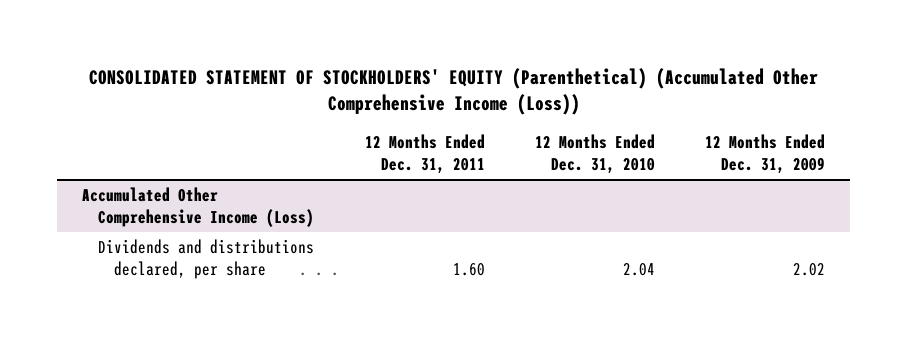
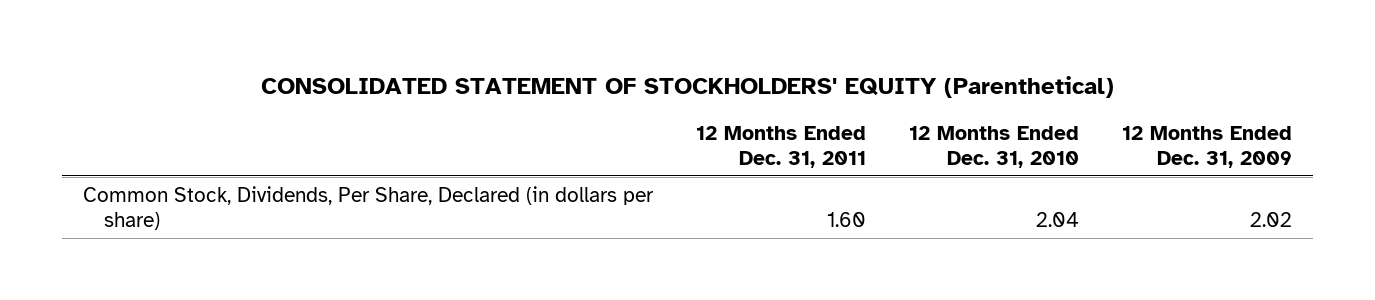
- CONSOLIDATED STATEMENT OF STOCKHOLDERS' EQUITY (Parenthetical) (Accumulated Other Comprehensive Income (Loss))
+ CONSOLIDATED STATEMENT OF STOCKHOLDERS' EQUITY (Parenthetical)
- Accumulated Other Comprehensive Income (Loss)
- Dividends and distributions declared, per share | 1.60 | 2.04 | 2.02
+ Common Stock, Dividends, Per Share, Declared (in dollars per share) | 1.60 | 2.04 | 2.02

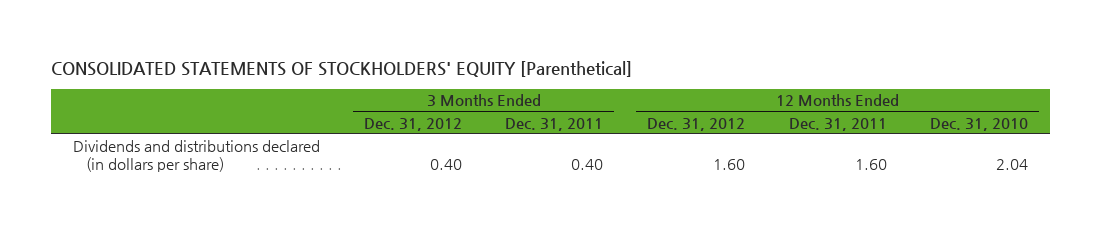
- CONSOLIDATED STATEMENT OF STOCKHOLDERS' EQUITY (Parenthetical)
+ CONSOLIDATED STATEMENTS OF STOCKHOLDERS' EQUITY [Parenthetical]
- | 12 Months Ended Dec. 31, 2011 | 12 Months Ended Dec. 31, 2010 | 12 Months Ended Dec. 31, 2009
+ | 3 Months Ended Dec. 31, 2012 | 3 Months Ended Dec. 31, 2011 | 12 Months Ended Dec. 31, 2012 | 12 Months Ended Dec. 31, 2011 | 12 Months Ended Dec. 31, 2010
- Common Stock, Dividends, Per Share, Declared (in dollars per share) | 1.60 | 2.04 | 2.02
+ Dividends and distributions declared (in dollars per share) | 0.40 | 0.40 | 1.60 | 1.60 | 2.04

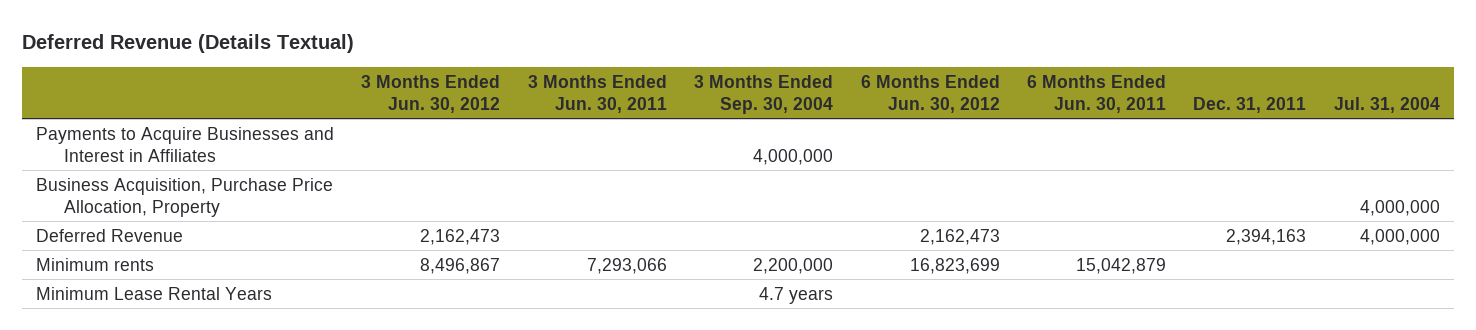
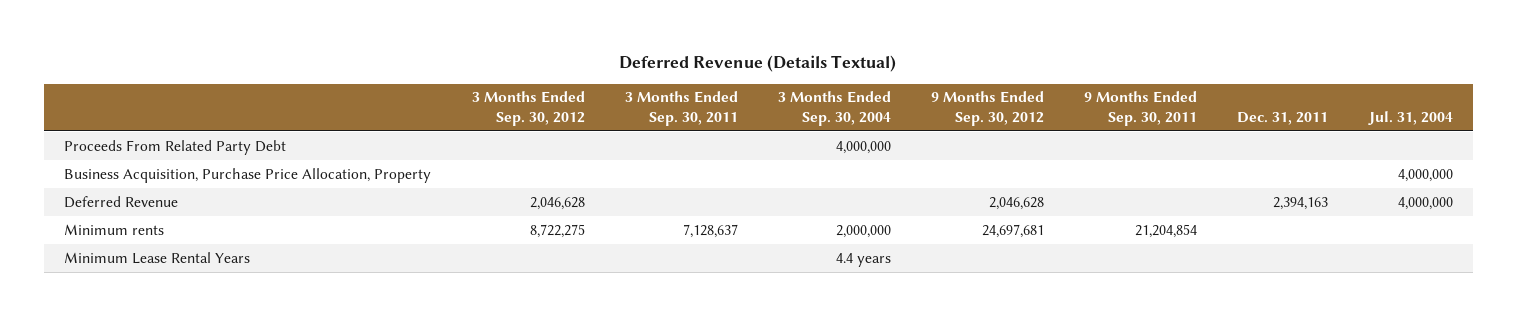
- | 3 Months Ended Jun. 30, 2012 | 3 Months Ended Jun. 30, 2011 | 3 Months Ended Sep. 30, 2004 | 6 Months Ended Jun. 30, 2012 | 6 Months Ended Jun. 30, 2011 | Dec. 31, 2011 | Jul. 31, 2004
+ | 3 Months Ended Sep. 30, 2012 | 3 Months Ended Sep. 30, 2011 | 3 Months Ended Sep. 30, 2004 | 9 Months Ended Sep. 30, 2012 | 9 Months Ended Sep. 30, 2011 | Dec. 31, 2011 | Jul. 31, 2004
- Payments to Acquire Businesses and Interest in Affiliates | | | 4,000,000 | | | |
+ Proceeds From Related Party Debt | | | 4,000,000 | | | |
- Minimum rents | 8,496,867 | 7,293,066 | 2,200,000 | 16,823,699 | 15,042,879 | |
- Minimum Lease Rental Years | | | 4.7 years | | | |
+ Minimum rents | 8,722,275 | 7,128,637 | 2,000,000 | 24,697,681 | 21,204,854 | |
+ Minimum Lease Rental Years | | | 4.4 years | | | |

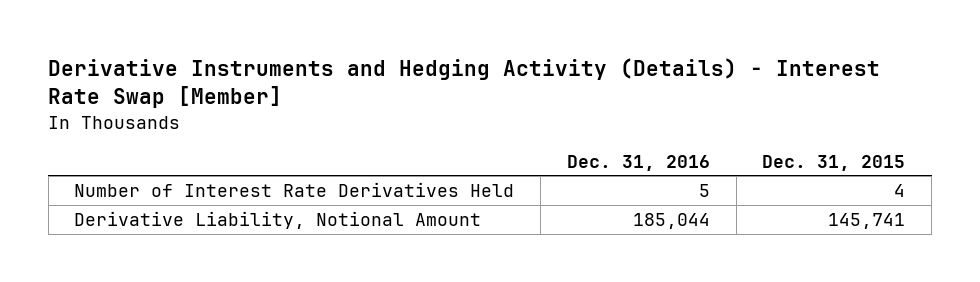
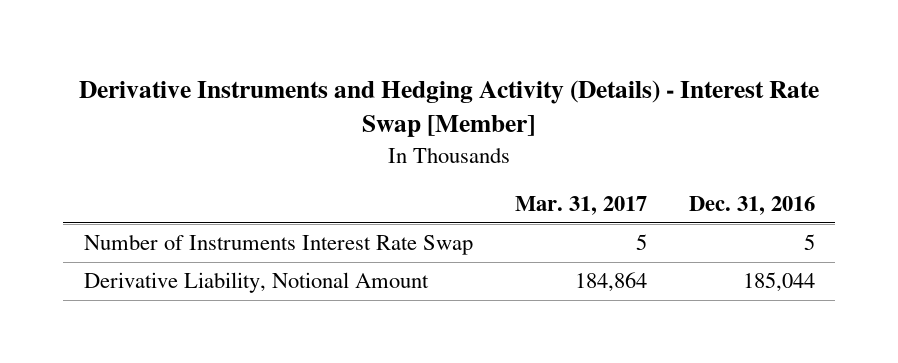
- | Dec. 31, 2016 | Dec. 31, 2015
+ | Mar. 31, 2017 | Dec. 31, 2016
- Number of Interest Rate Derivatives Held | 5 | 4
+ Number of Instruments Interest Rate Swap | 5 | 5

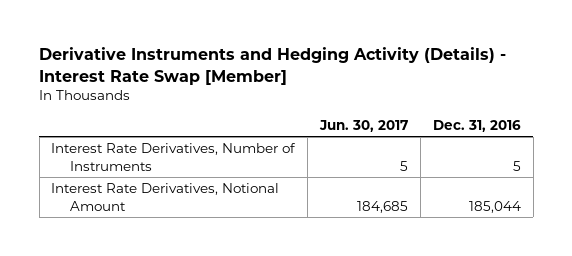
- | Mar. 31, 2017 | Dec. 31, 2016
+ | Jun. 30, 2017 | Dec. 31, 2016
- Number of Instruments Interest Rate Swap | 5 | 5
- Derivative Liability, Notional Amount | 184,864 | 185,044
+ Interest Rate Derivatives, Number of Instruments | 5 | 5
+ Interest Rate Derivatives, Notional Amount | 184,685 | 185,044

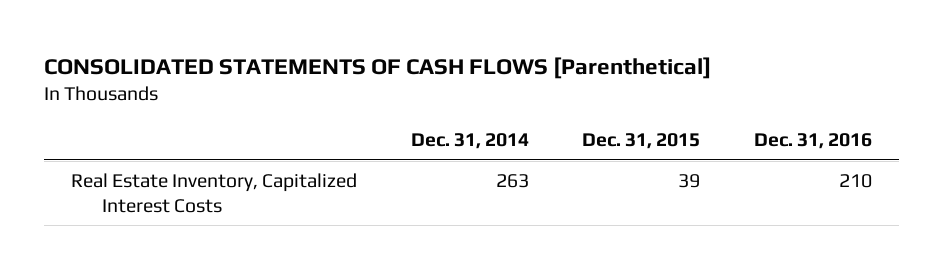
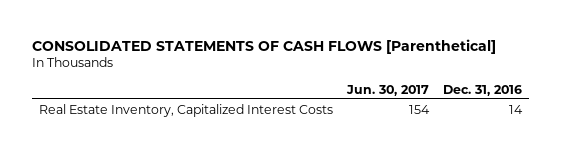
- | Dec. 31, 2014 | Dec. 31, 2015 | Dec. 31, 2016
+ | Jun. 30, 2017 | Dec. 31, 2016
- Real Estate Inventory, Capitalized Interest Costs | 263 | 39 | 210
+ Real Estate Inventory, Capitalized Interest Costs | 154 | 14

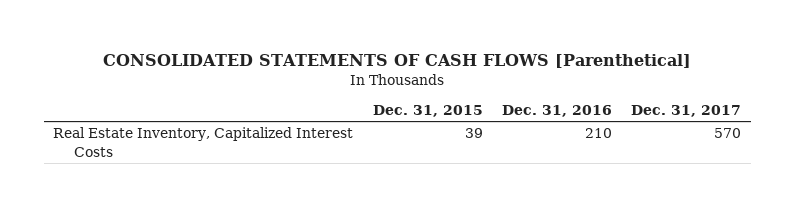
- | Jun. 30, 2017 | Dec. 31, 2016
+ | Dec. 31, 2015 | Dec. 31, 2016 | Dec. 31, 2017
- Real Estate Inventory, Capitalized Interest Costs | 154 | 14
+ Real Estate Inventory, Capitalized Interest Costs | 39 | 210 | 570

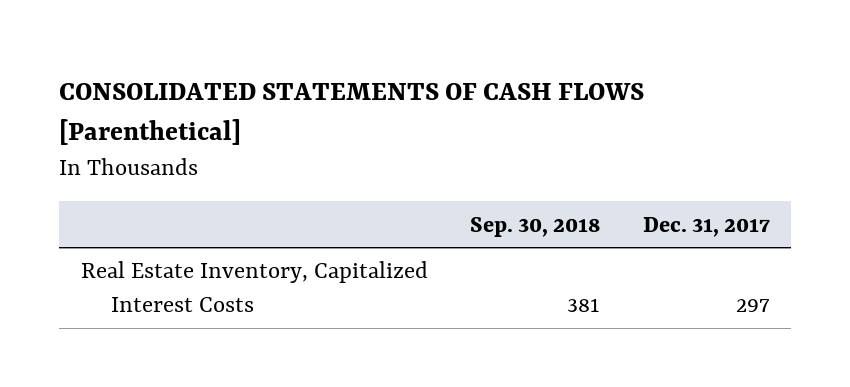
- | Dec. 31, 2015 | Dec. 31, 2016 | Dec. 31, 2017
+ | Sep. 30, 2018 | Dec. 31, 2017
- Real Estate Inventory, Capitalized Interest Costs | 39 | 210 | 570
+ Real Estate Inventory, Capitalized Interest Costs | 381 | 297

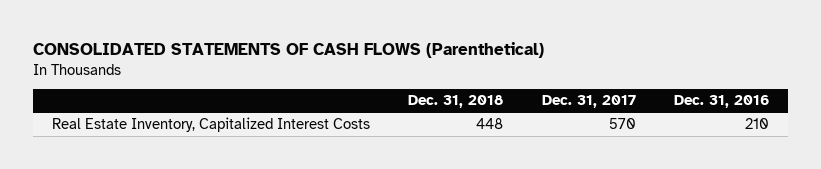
- CONSOLIDATED STATEMENTS OF CASH FLOWS [Parenthetical]
+ CONSOLIDATED STATEMENTS OF CASH FLOWS (Parenthetical)
- | Sep. 30, 2018 | Dec. 31, 2017
+ | Dec. 31, 2018 | Dec. 31, 2017 | Dec. 31, 2016
- Real Estate Inventory, Capitalized Interest Costs | 381 | 297
+ Real Estate Inventory, Capitalized Interest Costs | 448 | 570 | 210

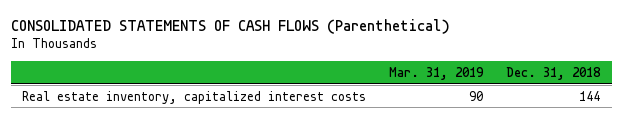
- | Dec. 31, 2018 | Dec. 31, 2017 | Dec. 31, 2016
+ | Mar. 31, 2019 | Dec. 31, 2018
- Real Estate Inventory, Capitalized Interest Costs | 448 | 570 | 210
+ Real estate inventory, capitalized interest costs | 90 | 144

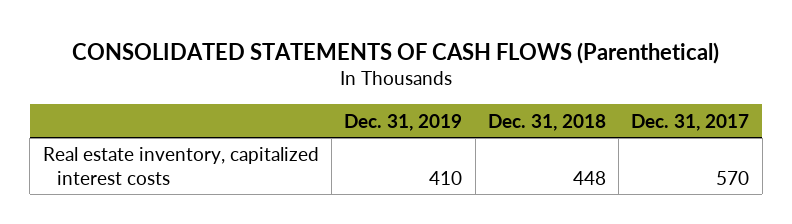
- | Mar. 31, 2019 | Dec. 31, 2018
+ | Dec. 31, 2019 | Dec. 31, 2018 | Dec. 31, 2017
- Real estate inventory, capitalized interest costs | 90 | 144
+ Real estate inventory, capitalized interest costs | 410 | 448 | 570

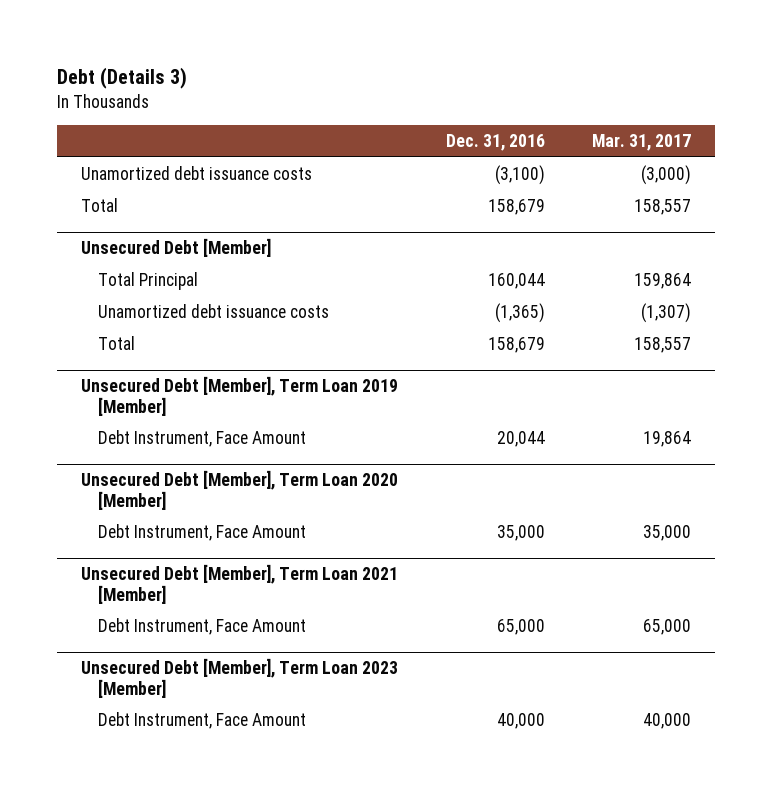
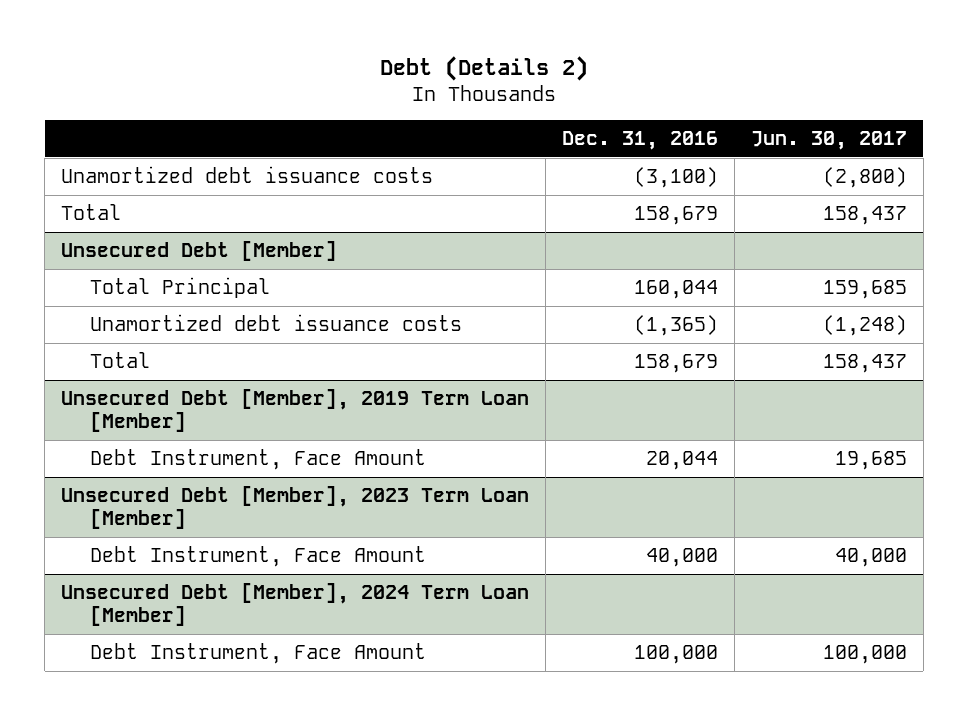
- Debt (Details 3)
+ Debt (Details 2)
- | Dec. 31, 2016 | Mar. 31, 2017
+ | Dec. 31, 2016 | Jun. 30, 2017
- Unsecured Debt [Member], Term Loan 2019 [Member]
+ Unsecured Debt [Member], 2019 Term Loan [Member]
- Unsecured Debt [Member], Term Loan 2020 [Member]
- Debt Instrument, Face Amount | 35,000 | 35,000
- Unsecured Debt [Member], Term Loan 2021 [Member]
- Debt Instrument, Face Amount | 65,000 | 65,000
- Unsecured Debt [Member], Term Loan 2023 [Member]
+ Unsecured Debt [Member], 2023 Term Loan [Member]
+ Unsecured Debt [Member], 2024 Term Loan [Member]
+ Debt Instrument, Face Amount | 100,000 | 100,000

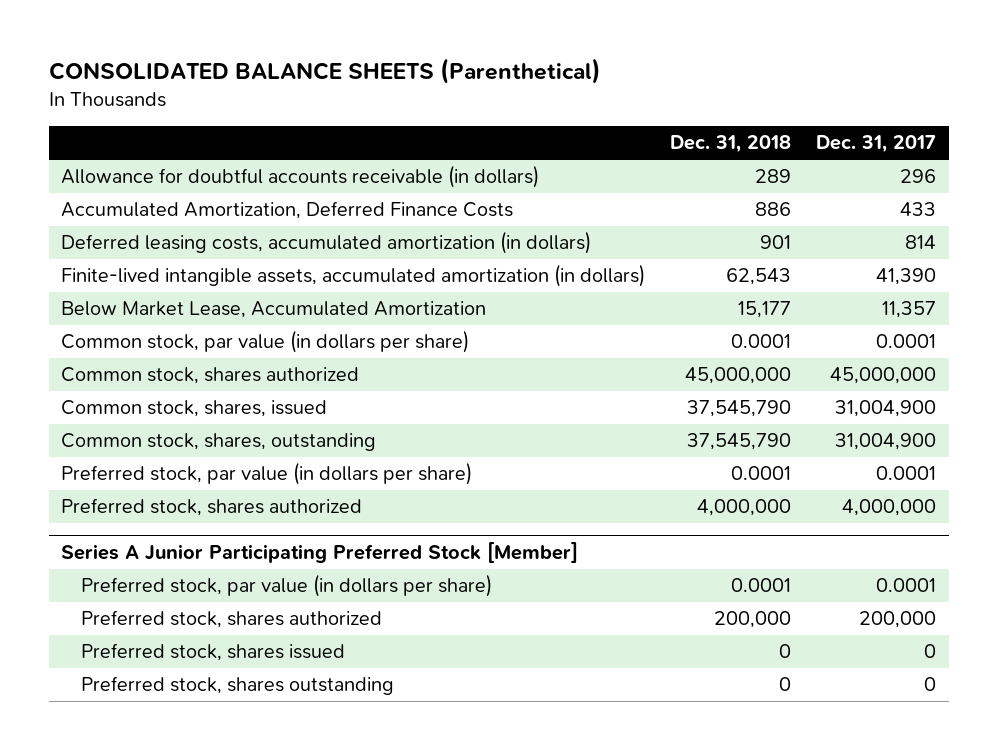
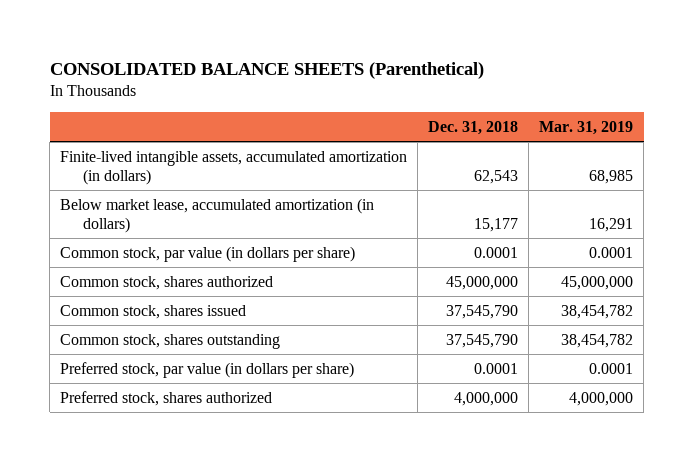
- | Dec. 31, 2018 | Dec. 31, 2017
+ | Dec. 31, 2018 | Mar. 31, 2019
- Allowance for doubtful accounts receivable (in dollars) | 289 | 296
- Accumulated Amortization, Deferred Finance Costs | 886 | 433
- Deferred leasing costs, accumulated amortization (in dollars) | 901 | 814
- Below Market Lease, Accumulated Amortization | 15,177 | 11,357
+ Below market lease, accumulated amortization (in dollars) | 15,177 | 16,291
- Common stock, shares, issued | 37,545,790 | 31,004,900
- Common stock, shares, outstanding | 37,545,790 | 31,004,900
+ Common stock, shares issued | 37,545,790 | 38,454,782
+ Common stock, shares outstanding | 37,545,790 | 38,454,782
- Series A Junior Participating Preferred Stock [Member]
- Preferred stock, par value (in dollars per share) | 0.0001 | 0.0001
- Preferred stock, shares authorized | 200,000 | 200,000
- Preferred stock, shares issued | 0 | 0
- Preferred stock, shares outstanding | 0 | 0

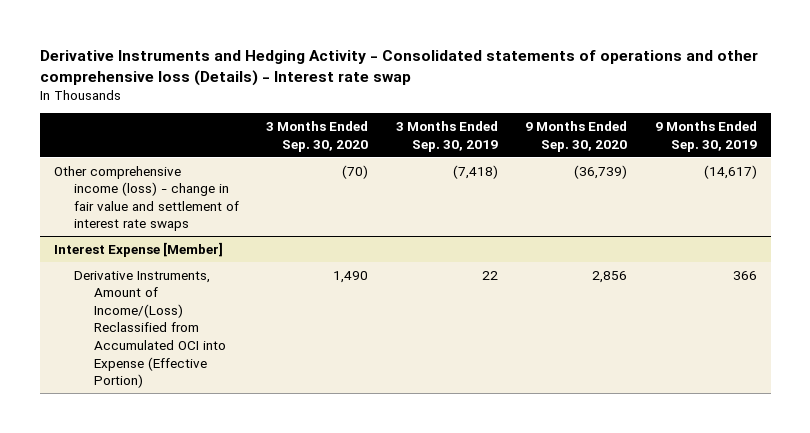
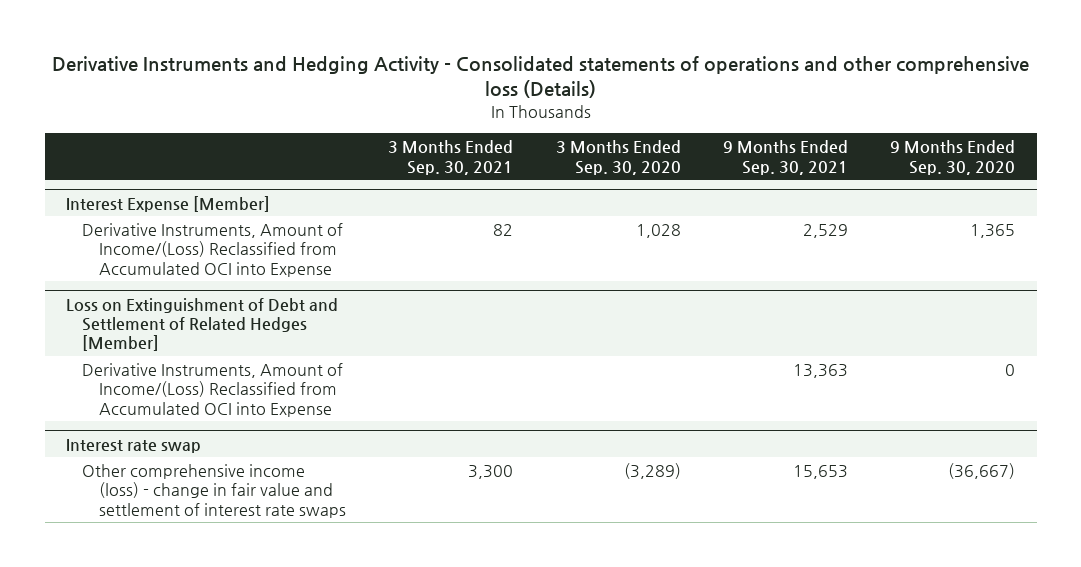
- Derivative Instruments and Hedging Activity - Consolidated statements of operations and other comprehensive loss (Details) - Interest rate swap
+ Derivative Instruments and Hedging Activity - Consolidated statements of operations and other comprehensive loss (Details)
- | 3 Months Ended Sep. 30, 2020 | 3 Months Ended Sep. 30, 2019 | 9 Months Ended Sep. 30, 2020 | 9 Months Ended Sep. 30, 2019
+ | 3 Months Ended Sep. 30, 2021 | 3 Months Ended Sep. 30, 2020 | 9 Months Ended Sep. 30, 2021 | 9 Months Ended Sep. 30, 2020
- Other comprehensive income (loss) - change in fair value and settlement of interest rate swaps | (70) | (7,418) | (36,739) | (14,617)
@ Interest Expense [Member]
- Derivative Instruments, Amount of Income/(Loss) Reclassified from Accumulated OCI into Expense (Effective Portion) | 1,490 | 22 | 2,856 | 366
+ Derivative Instruments, Amount of Income/(Loss) Reclassified from Accumulated OCI into Expense | 82 | 1,028 | 2,529 | 1,365
+ Loss on Extinguishment of Debt and Settlement of Related Hedges [Member]
+ Derivative Instruments, Amount of Income/(Loss) Reclassified from Accumulated OCI into Expense | | | 13,363 | 0
+ Interest rate swap
+ Other comprehensive income (loss) - change in fair value and settlement of interest rate swaps | 3,300 | (3,289) | 15,653 | (36,667)

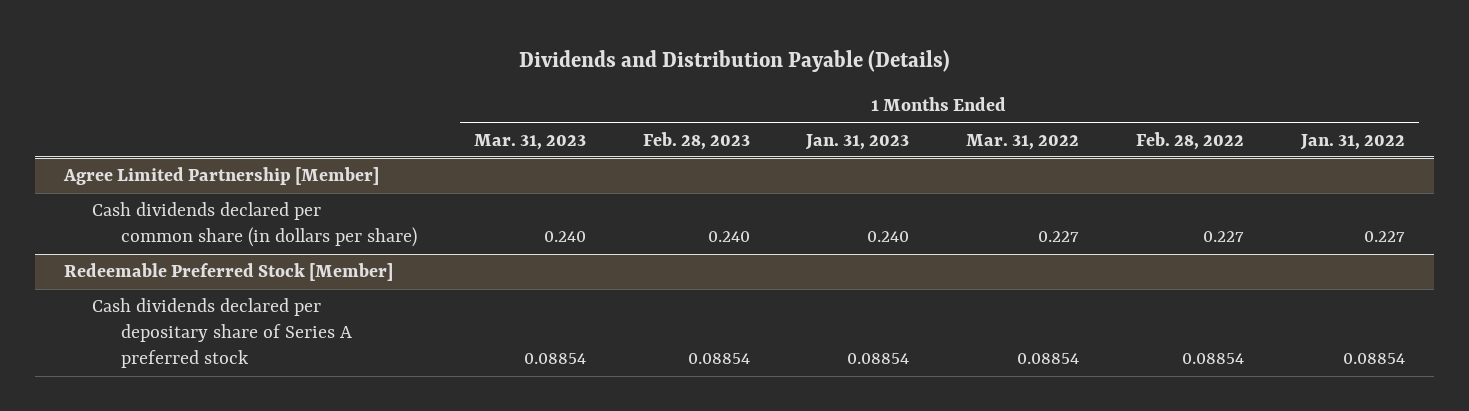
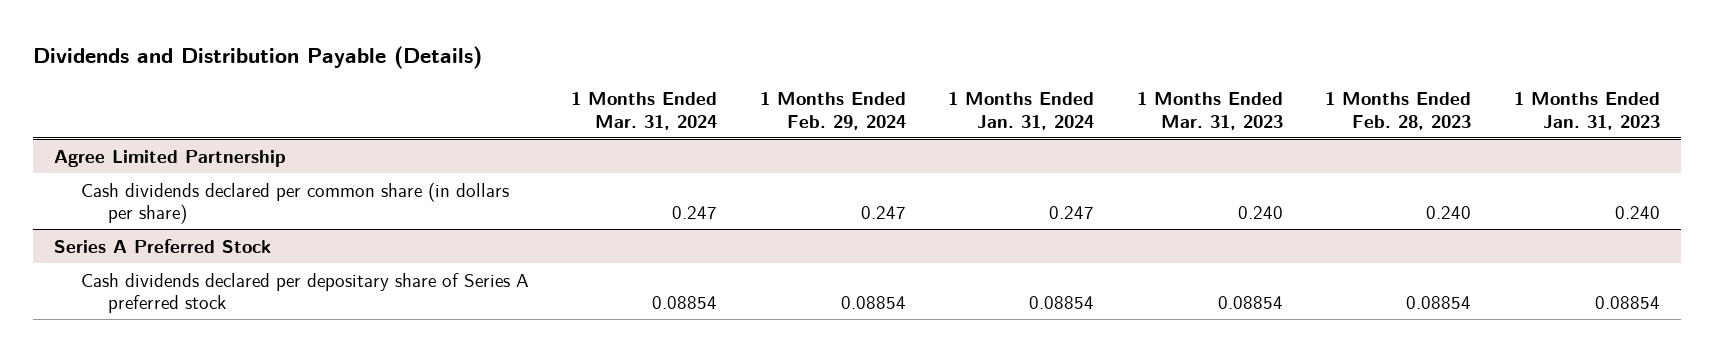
- | 1 Months Ended Mar. 31, 2023 | 1 Months Ended Feb. 28, 2023 | 1 Months Ended Jan. 31, 2023 | 1 Months Ended Mar. 31, 2022 | 1 Months Ended Feb. 28, 2022 | 1 Months Ended Jan. 31, 2022
+ | 1 Months Ended Mar. 31, 2024 | 1 Months Ended Feb. 29, 2024 | 1 Months Ended Jan. 31, 2024 | 1 Months Ended Mar. 31, 2023 | 1 Months Ended Feb. 28, 2023 | 1 Months Ended Jan. 31, 2023
- Agree Limited Partnership [Member]
+ Agree Limited Partnership
- Redeemable Preferred Stock [Member]
+ Series A Preferred Stock

